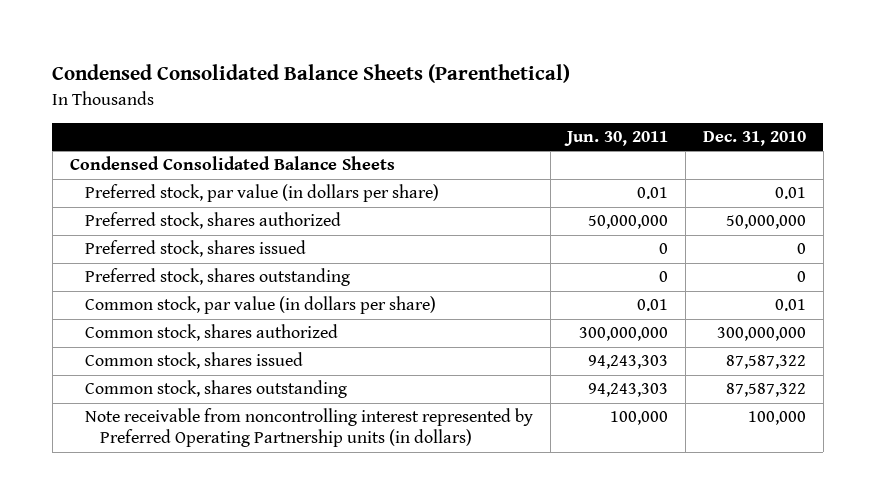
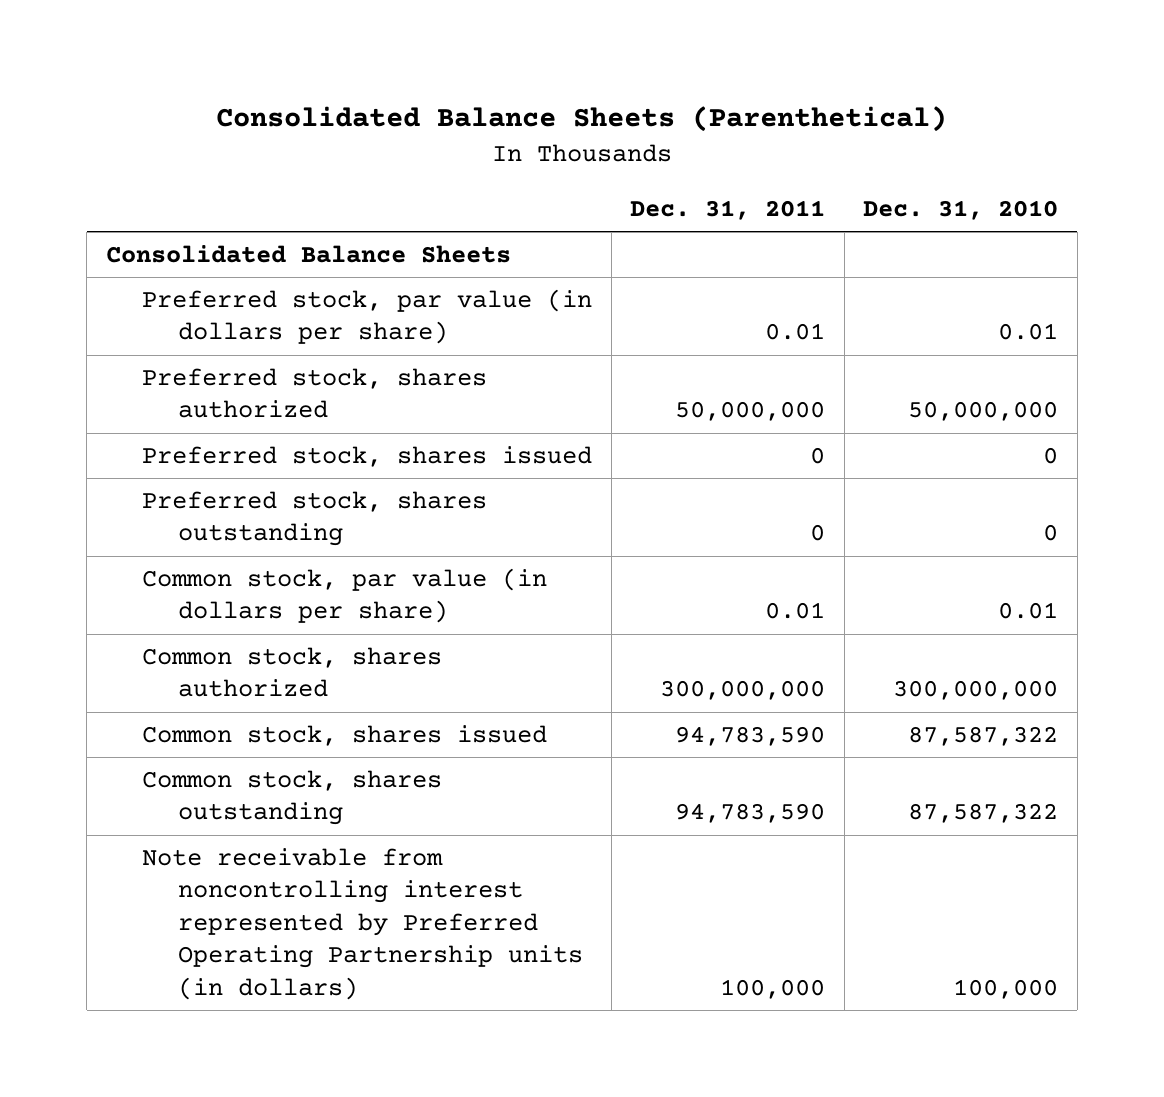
- Condensed Consolidated Balance Sheets (Parenthetical)
+ Consolidated Balance Sheets (Parenthetical)
- | Jun. 30, 2011 | Dec. 31, 2010
+ | Dec. 31, 2011 | Dec. 31, 2010
- Condensed Consolidated Balance Sheets
+ Consolidated Balance Sheets

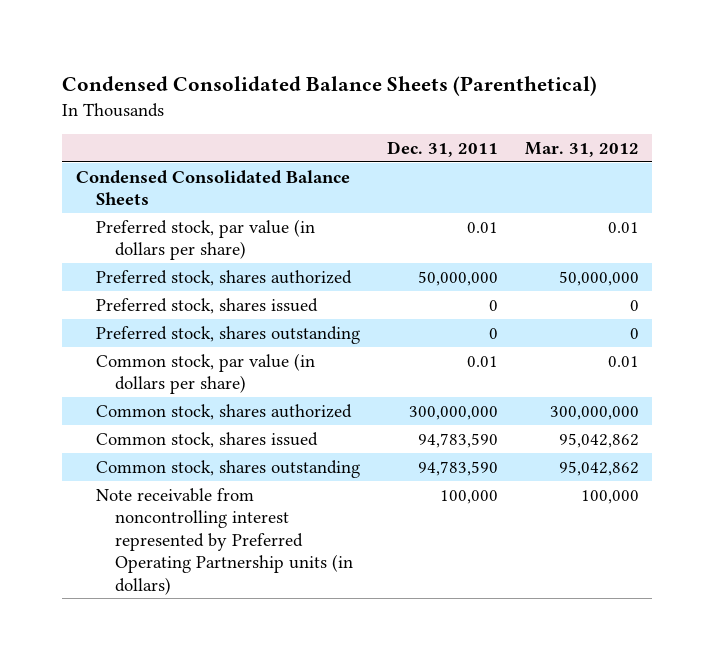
- Consolidated Balance Sheets (Parenthetical)
+ Condensed Consolidated Balance Sheets (Parenthetical)
- | Dec. 31, 2011 | Dec. 31, 2010
+ | Dec. 31, 2011 | Mar. 31, 2012
- Consolidated Balance Sheets
+ Condensed Consolidated Balance Sheets

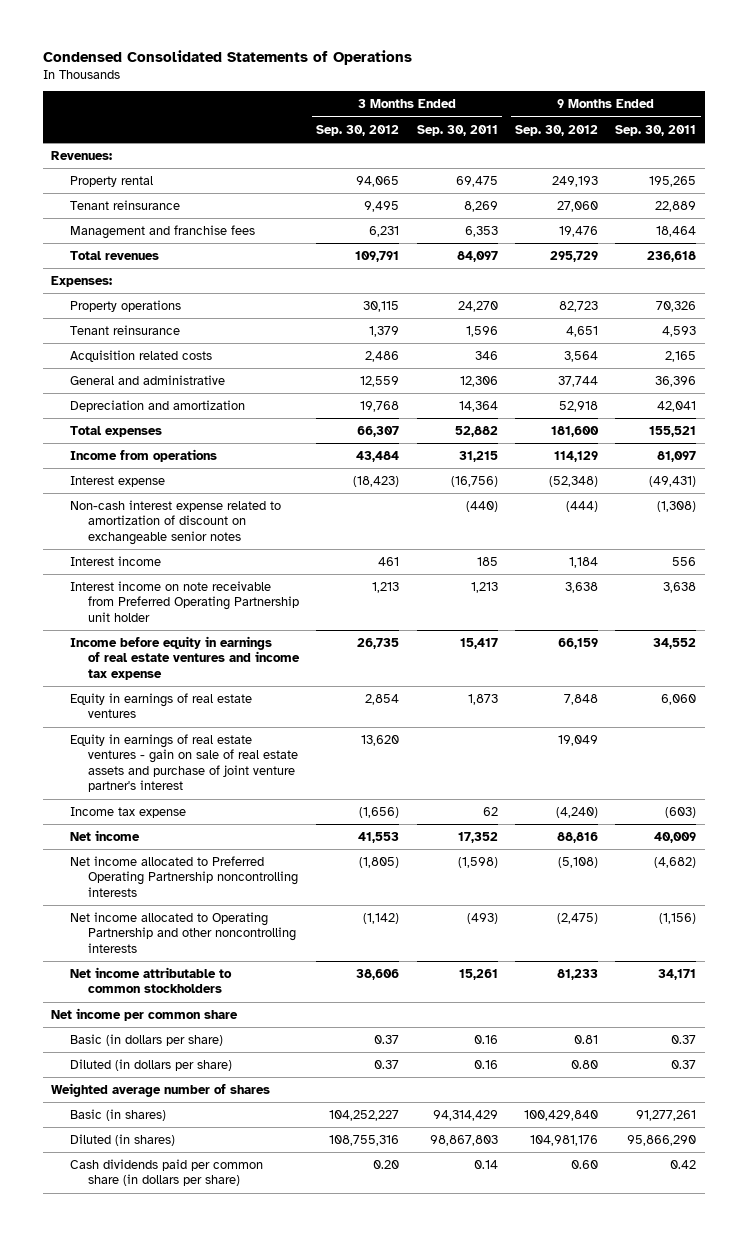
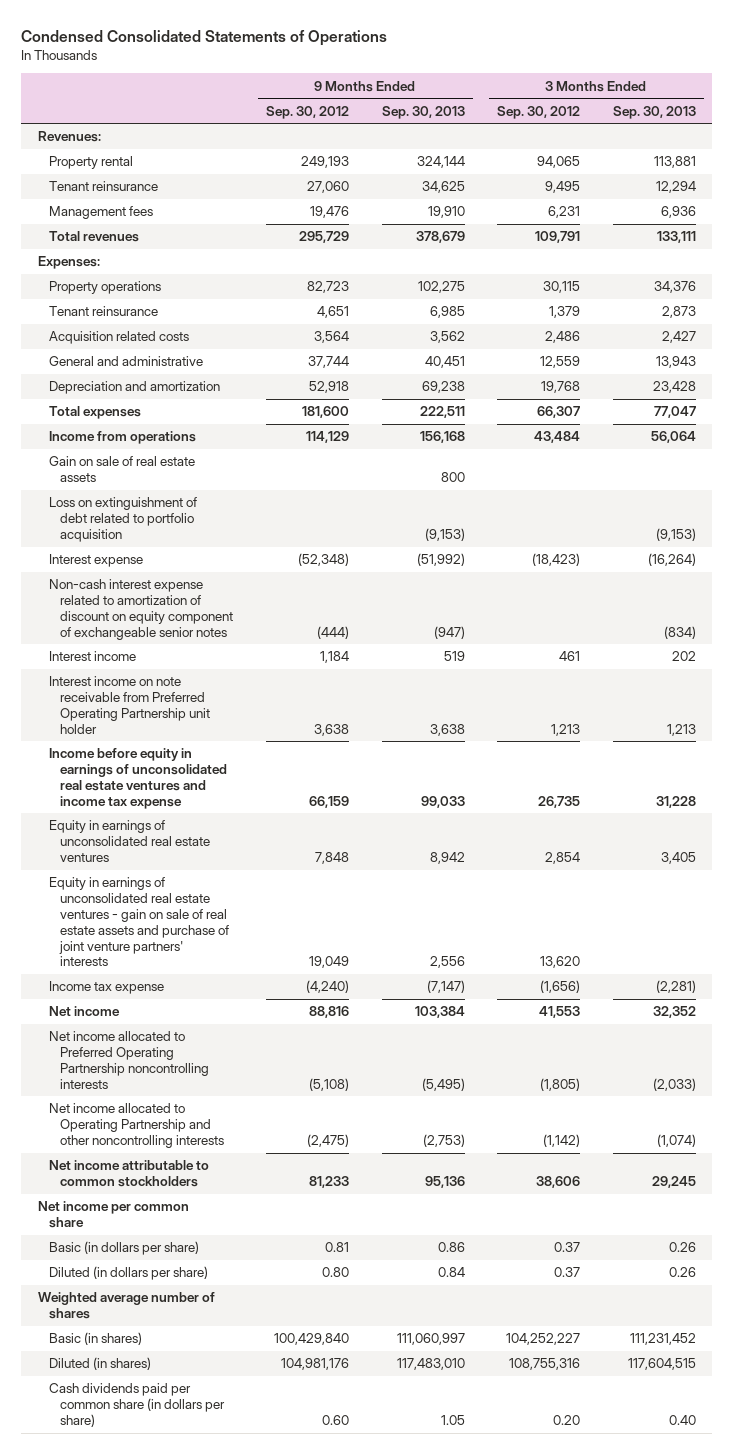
- | 3 Months Ended Sep. 30, 2012 | 3 Months Ended Sep. 30, 2011 | 9 Months Ended Sep. 30, 2012 | 9 Months Ended Sep. 30, 2011
+ | 9 Months Ended Sep. 30, 2012 | 9 Months Ended Sep. 30, 2013 | 3 Months Ended Sep. 30, 2012 | 3 Months Ended Sep. 30, 2013
- Management and franchise fees | 6,231 | 6,353 | 19,476 | 18,464
+ Management fees | 19,476 | 19,910 | 6,231 | 6,936
+ Gain on sale of real estate assets | | 800 | |
+ Loss on extinguishment of debt related to portfolio acquisition | | (9,153) | | (9,153)
- Non-cash interest expense related to amortization of discount on exchangeable senior notes | | (440) | (444) | (1,308)
+ Non-cash interest expense related to amortization of discount on equity component of exchangeable senior notes | (444) | (947) | | (834)
- Income before equity in earnings of real estate ventures and income tax expense | 26,735 | 15,417 | 66,159 | 34,552
- Equity in earnings of real estate ventures | 2,854 | 1,873 | 7,848 | 6,060
- Equity in earnings of real estate ventures - gain on sale of real estate assets and purchase of joint venture partner's interest | 13,620 | | 19,049 |
+ Income before equity in earnings of unconsolidated real estate ventures and income tax expense | 66,159 | 99,033 | 26,735 | 31,228
+ Equity in earnings of unconsolidated real estate ventures | 7,848 | 8,942 | 2,854 | 3,405
+ Equity in earnings of unconsolidated real estate ventures - gain on sale of real estate assets and purchase of joint venture partners' interests | 19,049 | 2,556 | 13,620 |

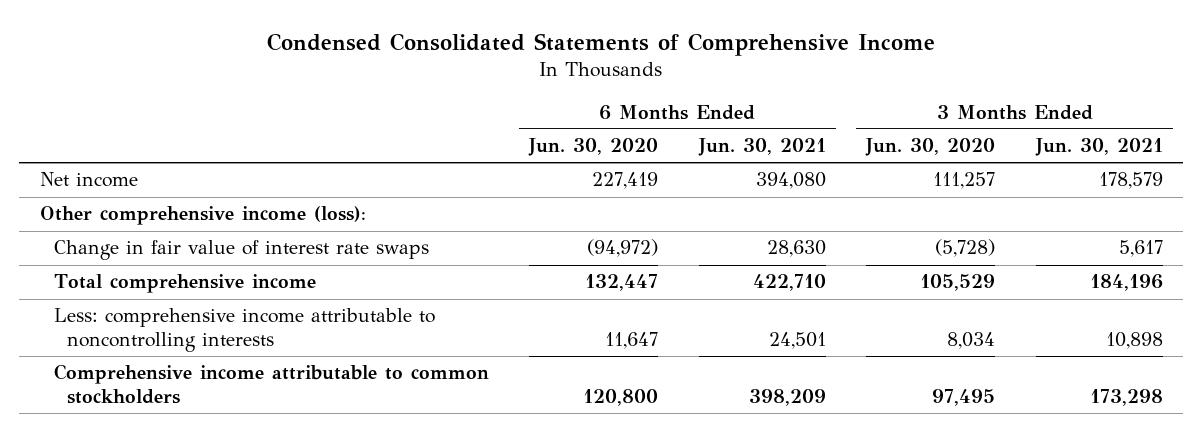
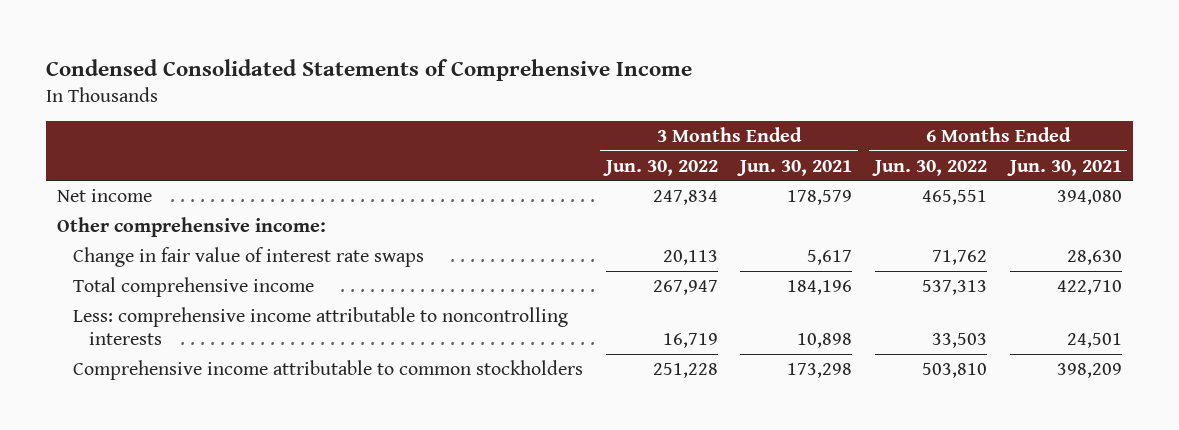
- | 6 Months Ended Jun. 30, 2020 | 6 Months Ended Jun. 30, 2021 | 3 Months Ended Jun. 30, 2020 | 3 Months Ended Jun. 30, 2021
+ | 3 Months Ended Jun. 30, 2022 | 3 Months Ended Jun. 30, 2021 | 6 Months Ended Jun. 30, 2022 | 6 Months Ended Jun. 30, 2021
- Other comprehensive income (loss):
+ Other comprehensive income:

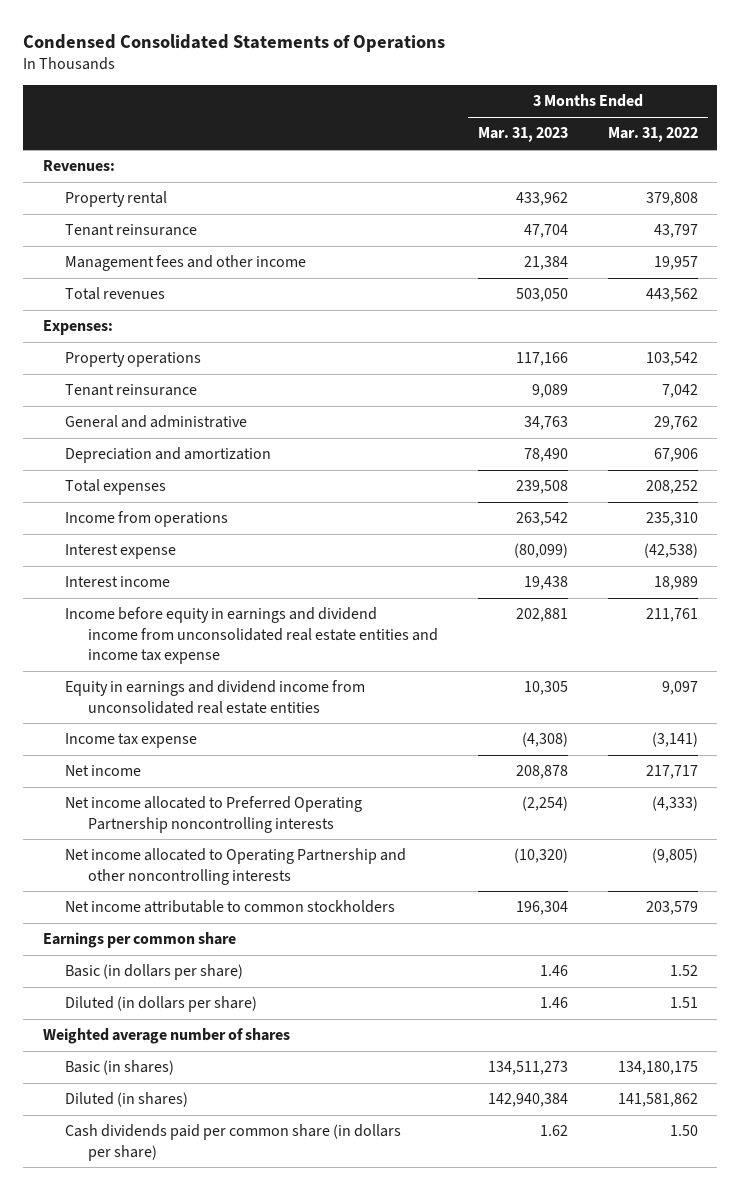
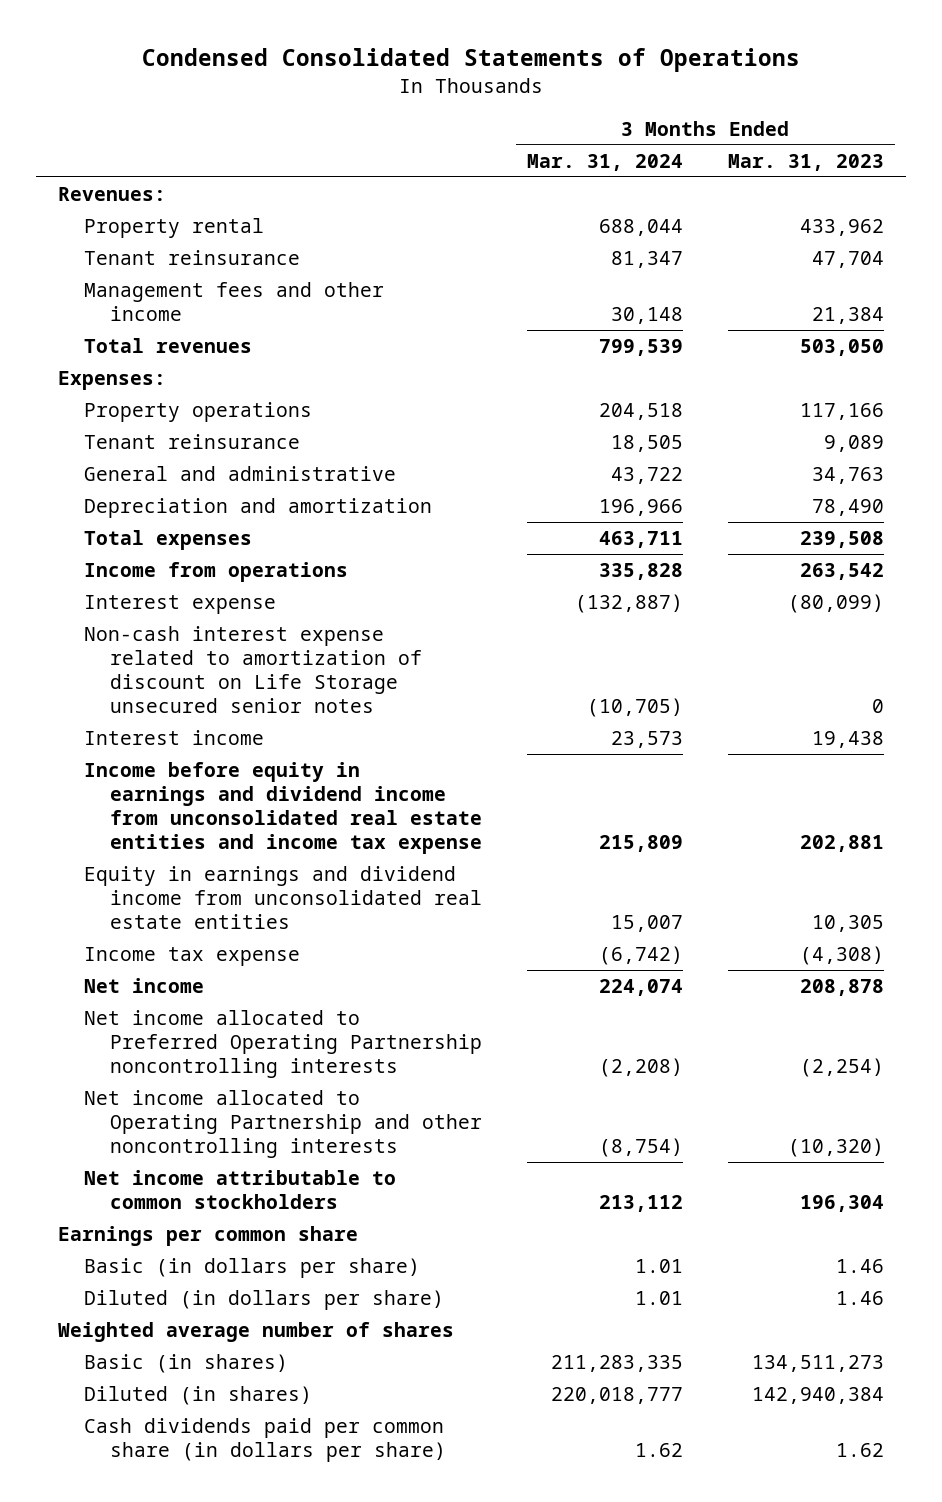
- | 3 Months Ended Mar. 31, 2023 | 3 Months Ended Mar. 31, 2022
+ | 3 Months Ended Mar. 31, 2024 | 3 Months Ended Mar. 31, 2023
+ Non-cash interest expense related to amortization of discount on Life Storage unsecured senior notes | (10,705) | 0

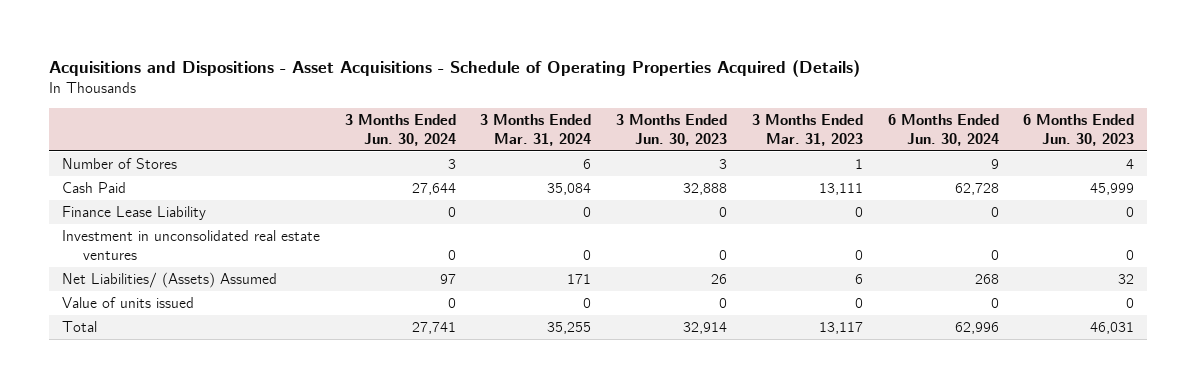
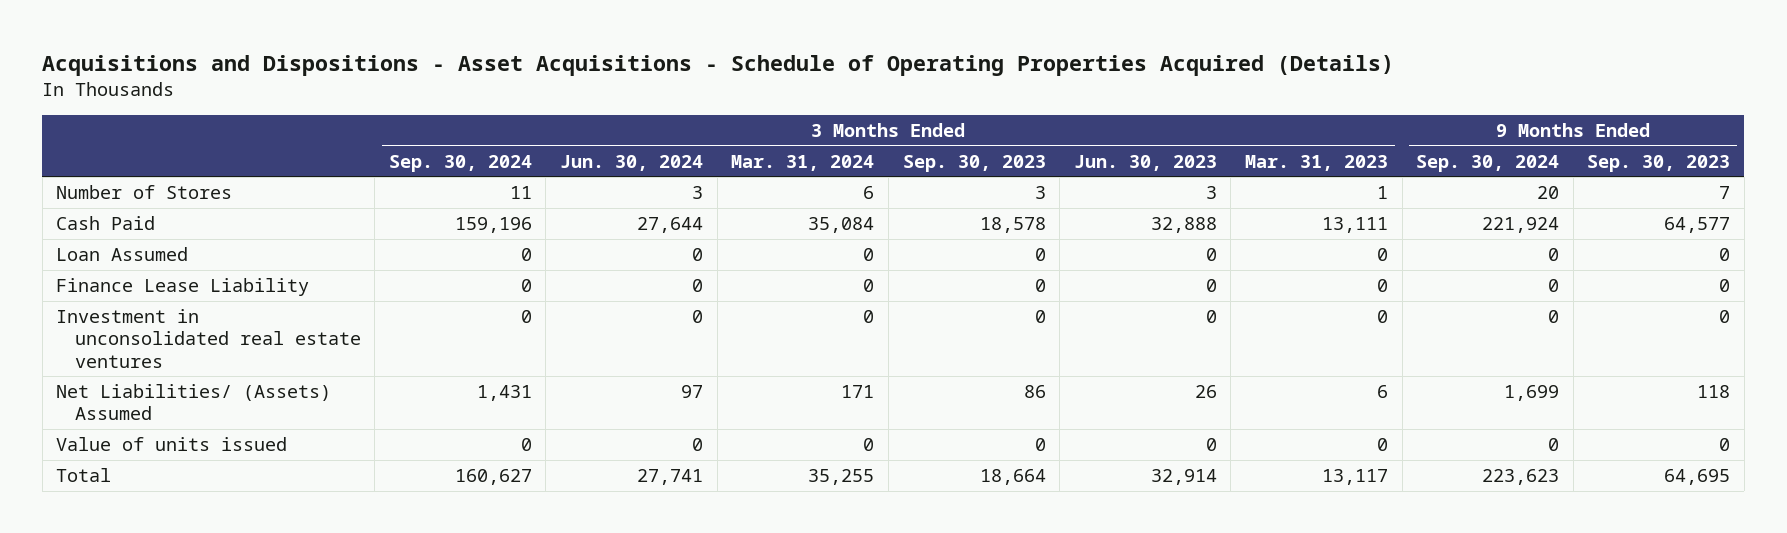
- | 3 Months Ended Jun. 30, 2024 | 3 Months Ended Mar. 31, 2024 | 3 Months Ended Jun. 30, 2023 | 3 Months Ended Mar. 31, 2023 | 6 Months Ended Jun. 30, 2024 | 6 Months Ended Jun. 30, 2023
+ | 3 Months Ended Sep. 30, 2024 | 3 Months Ended Jun. 30, 2024 | 3 Months Ended Mar. 31, 2024 | 3 Months Ended Sep. 30, 2023 | 3 Months Ended Jun. 30, 2023 | 3 Months Ended Mar. 31, 2023 | 9 Months Ended Sep. 30, 2024 | 9 Months Ended Sep. 30, 2023
+ Loan Assumed | 0 | 0 | 0 | 0 | 0 | 0 | 0 | 0

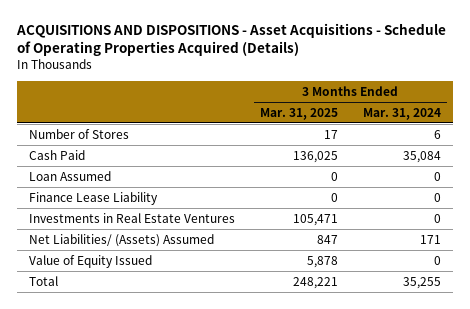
- Acquisitions and Dispositions - Asset Acquisitions - Schedule of Operating Properties Acquired (Details)
+ ACQUISITIONS AND DISPOSITIONS - Asset Acquisitions - Schedule of Operating Properties Acquired (Details)
- | 3 Months Ended Sep. 30, 2024 | 3 Months Ended Jun. 30, 2024 | 3 Months Ended Mar. 31, 2024 | 3 Months Ended Sep. 30, 2023 | 3 Months Ended Jun. 30, 2023 | 3 Months Ended Mar. 31, 2023 | 9 Months Ended Sep. 30, 2024 | 9 Months Ended Sep. 30, 2023
+ | 3 Months Ended Mar. 31, 2025 | 3 Months Ended Mar. 31, 2024
- Investment in unconsolidated real estate ventures | 0 | 0 | 0 | 0 | 0 | 0 | 0 | 0
+ Investments in Real Estate Ventures | 105,471 | 0
- Value of units issued | 0 | 0 | 0 | 0 | 0 | 0 | 0 | 0
+ Value of Equity Issued | 5,878 | 0

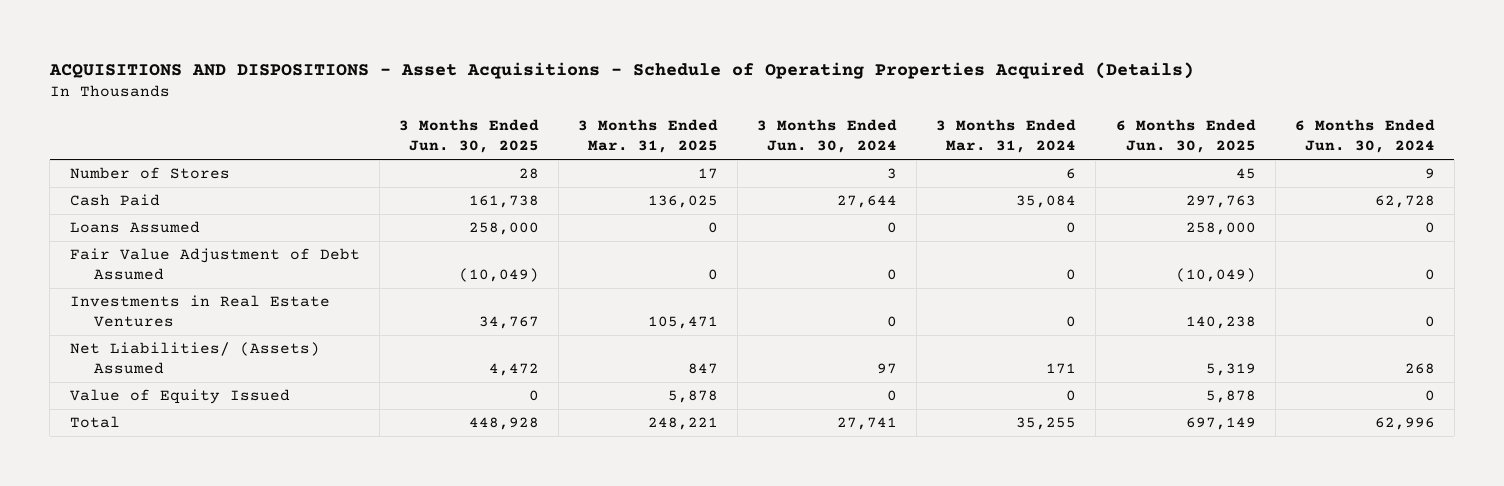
- | 3 Months Ended Mar. 31, 2025 | 3 Months Ended Mar. 31, 2024
+ | 3 Months Ended Jun. 30, 2025 | 3 Months Ended Mar. 31, 2025 | 3 Months Ended Jun. 30, 2024 | 3 Months Ended Mar. 31, 2024 | 6 Months Ended Jun. 30, 2025 | 6 Months Ended Jun. 30, 2024
- Loan Assumed | 0 | 0
- Finance Lease Liability | 0 | 0
+ Loans Assumed | 258,000 | 0 | 0 | 0 | 258,000 | 0
+ Fair Value Adjustment of Debt Assumed | (10,049) | 0 | 0 | 0 | (10,049) | 0

